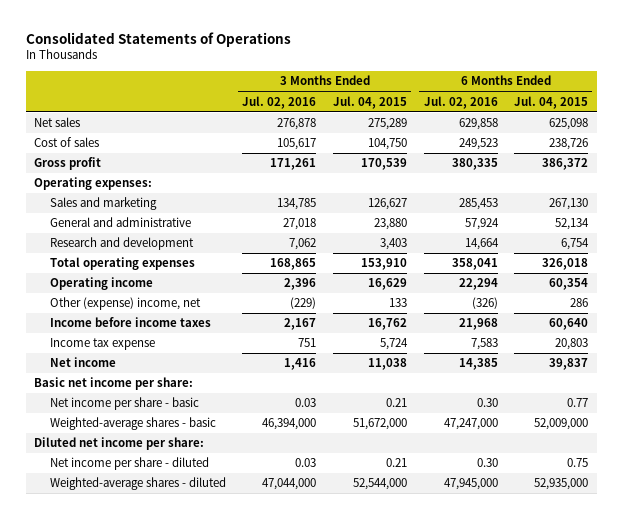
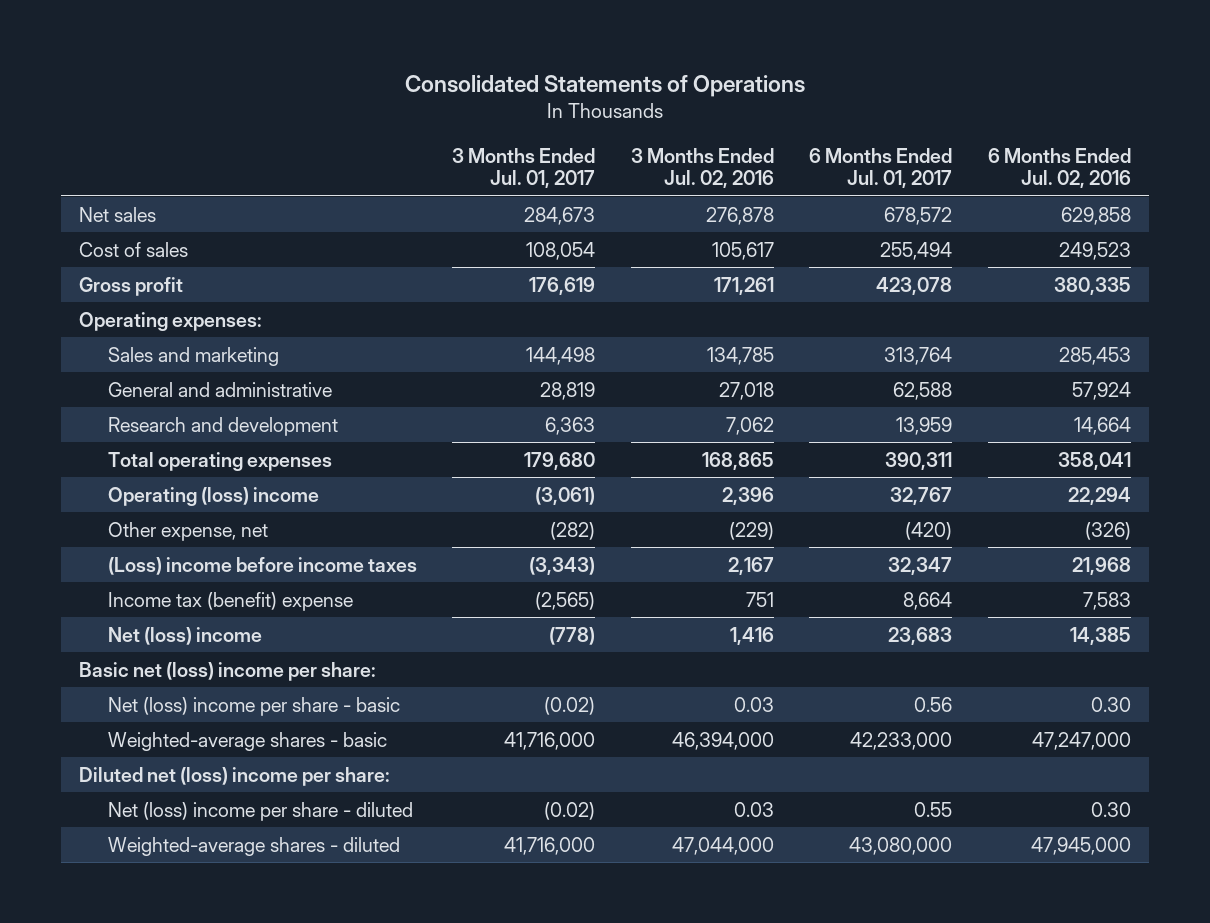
- | 3 Months Ended Jul. 02, 2016 | 3 Months Ended Jul. 04, 2015 | 6 Months Ended Jul. 02, 2016 | 6 Months Ended Jul. 04, 2015
+ | 3 Months Ended Jul. 01, 2017 | 3 Months Ended Jul. 02, 2016 | 6 Months Ended Jul. 01, 2017 | 6 Months Ended Jul. 02, 2016
- Operating income | 2,396 | 16,629 | 22,294 | 60,354
- Other (expense) income, net | (229) | 133 | (326) | 286
- Income before income taxes | 2,167 | 16,762 | 21,968 | 60,640
- Income tax expense | 751 | 5,724 | 7,583 | 20,803
- Net income | 1,416 | 11,038 | 14,385 | 39,837
- Basic net income per share:
- Net income per share - basic | 0.03 | 0.21 | 0.30 | 0.77
+ Operating (loss) income | (3,061) | 2,396 | 32,767 | 22,294
+ Other expense, net | (282) | (229) | (420) | (326)
+ (Loss) income before income taxes | (3,343) | 2,167 | 32,347 | 21,968
+ Income tax (benefit) expense | (2,565) | 751 | 8,664 | 7,583
+ Net (loss) income | (778) | 1,416 | 23,683 | 14,385
+ Basic net (loss) income per share:
+ Net (loss) income per share - basic | (0.02) | 0.03 | 0.56 | 0.30
- Diluted net income per share:
- Net income per share - diluted | 0.03 | 0.21 | 0.30 | 0.75
+ Diluted net (loss) income per share:
+ Net (loss) income per share - diluted | (0.02) | 0.03 | 0.55 | 0.30

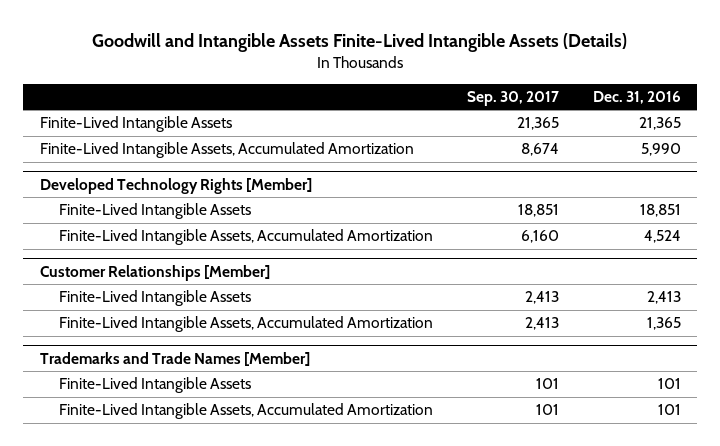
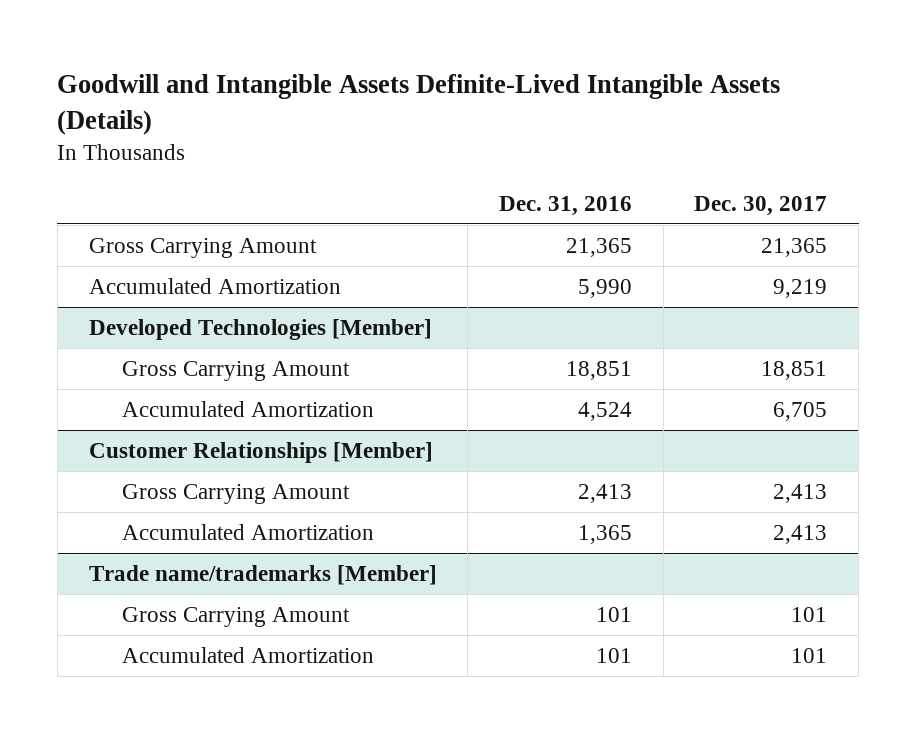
- Goodwill and Intangible Assets Finite-Lived Intangible Assets (Details)
+ Goodwill and Intangible Assets Definite-Lived Intangible Assets (Details)
- | Sep. 30, 2017 | Dec. 31, 2016
+ | Dec. 31, 2016 | Dec. 30, 2017
- Finite-Lived Intangible Assets | 21,365 | 21,365
- Finite-Lived Intangible Assets, Accumulated Amortization | 8,674 | 5,990
- Developed Technology Rights [Member]
- Finite-Lived Intangible Assets | 18,851 | 18,851
- Finite-Lived Intangible Assets, Accumulated Amortization | 6,160 | 4,524
+ Gross Carrying Amount | 21,365 | 21,365
+ Accumulated Amortization | 5,990 | 9,219
+ Developed Technologies [Member]
+ Gross Carrying Amount | 18,851 | 18,851
+ Accumulated Amortization | 4,524 | 6,705
@ Customer Relationships [Member]
- Finite-Lived Intangible Assets | 2,413 | 2,413
- Finite-Lived Intangible Assets, Accumulated Amortization | 2,413 | 1,365
- Trademarks and Trade Names [Member]
- Finite-Lived Intangible Assets | 101 | 101
- Finite-Lived Intangible Assets, Accumulated Amortization | 101 | 101
@ Customer Relationships [Member]
+ Gross Carrying Amount | 2,413 | 2,413
+ Accumulated Amortization | 1,365 | 2,413
+ Trade name/trademarks [Member]
+ Gross Carrying Amount | 101 | 101
+ Accumulated Amortization | 101 | 101

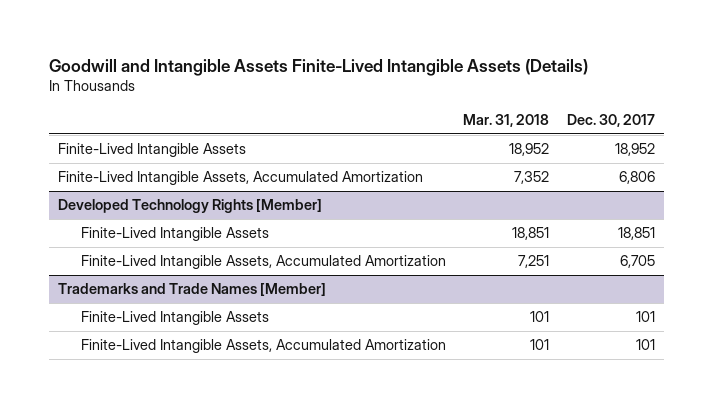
- Goodwill and Intangible Assets Definite-Lived Intangible Assets (Details)
+ Goodwill and Intangible Assets Finite-Lived Intangible Assets (Details)
- | Dec. 31, 2016 | Dec. 30, 2017
+ | Mar. 31, 2018 | Dec. 30, 2017
- Gross Carrying Amount | 21,365 | 21,365
- Accumulated Amortization | 5,990 | 9,219
- Developed Technologies [Member]
- Gross Carrying Amount | 18,851 | 18,851
- Accumulated Amortization | 4,524 | 6,705
- Customer Relationships [Member]
- Gross Carrying Amount | 2,413 | 2,413
- Accumulated Amortization | 1,365 | 2,413
- Trade name/trademarks [Member]
- Gross Carrying Amount | 101 | 101
- Accumulated Amortization | 101 | 101
+ Finite-Lived Intangible Assets | 18,952 | 18,952
+ Finite-Lived Intangible Assets, Accumulated Amortization | 7,352 | 6,806
+ Developed Technology Rights [Member]
+ Finite-Lived Intangible Assets | 18,851 | 18,851
+ Finite-Lived Intangible Assets, Accumulated Amortization | 7,251 | 6,705
+ Trademarks and Trade Names [Member]
+ Finite-Lived Intangible Assets | 101 | 101
+ Finite-Lived Intangible Assets, Accumulated Amortization | 101 | 101

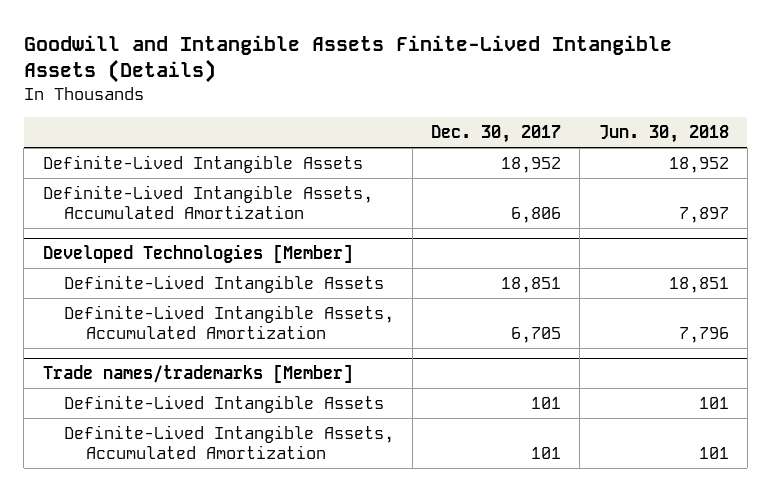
- | Mar. 31, 2018 | Dec. 30, 2017
+ | Dec. 30, 2017 | Jun. 30, 2018
- Finite-Lived Intangible Assets | 18,952 | 18,952
- Finite-Lived Intangible Assets, Accumulated Amortization | 7,352 | 6,806
- Developed Technology Rights [Member]
- Finite-Lived Intangible Assets | 18,851 | 18,851
- Finite-Lived Intangible Assets, Accumulated Amortization | 7,251 | 6,705
- Trademarks and Trade Names [Member]
- Finite-Lived Intangible Assets | 101 | 101
- Finite-Lived Intangible Assets, Accumulated Amortization | 101 | 101
+ Definite-Lived Intangible Assets | 18,952 | 18,952
+ Definite-Lived Intangible Assets, Accumulated Amortization | 6,806 | 7,897
+ Developed Technologies [Member]
+ Definite-Lived Intangible Assets | 18,851 | 18,851
+ Definite-Lived Intangible Assets, Accumulated Amortization | 6,705 | 7,796
+ Trade names/trademarks [Member]
+ Definite-Lived Intangible Assets | 101 | 101
+ Definite-Lived Intangible Assets, Accumulated Amortization | 101 | 101

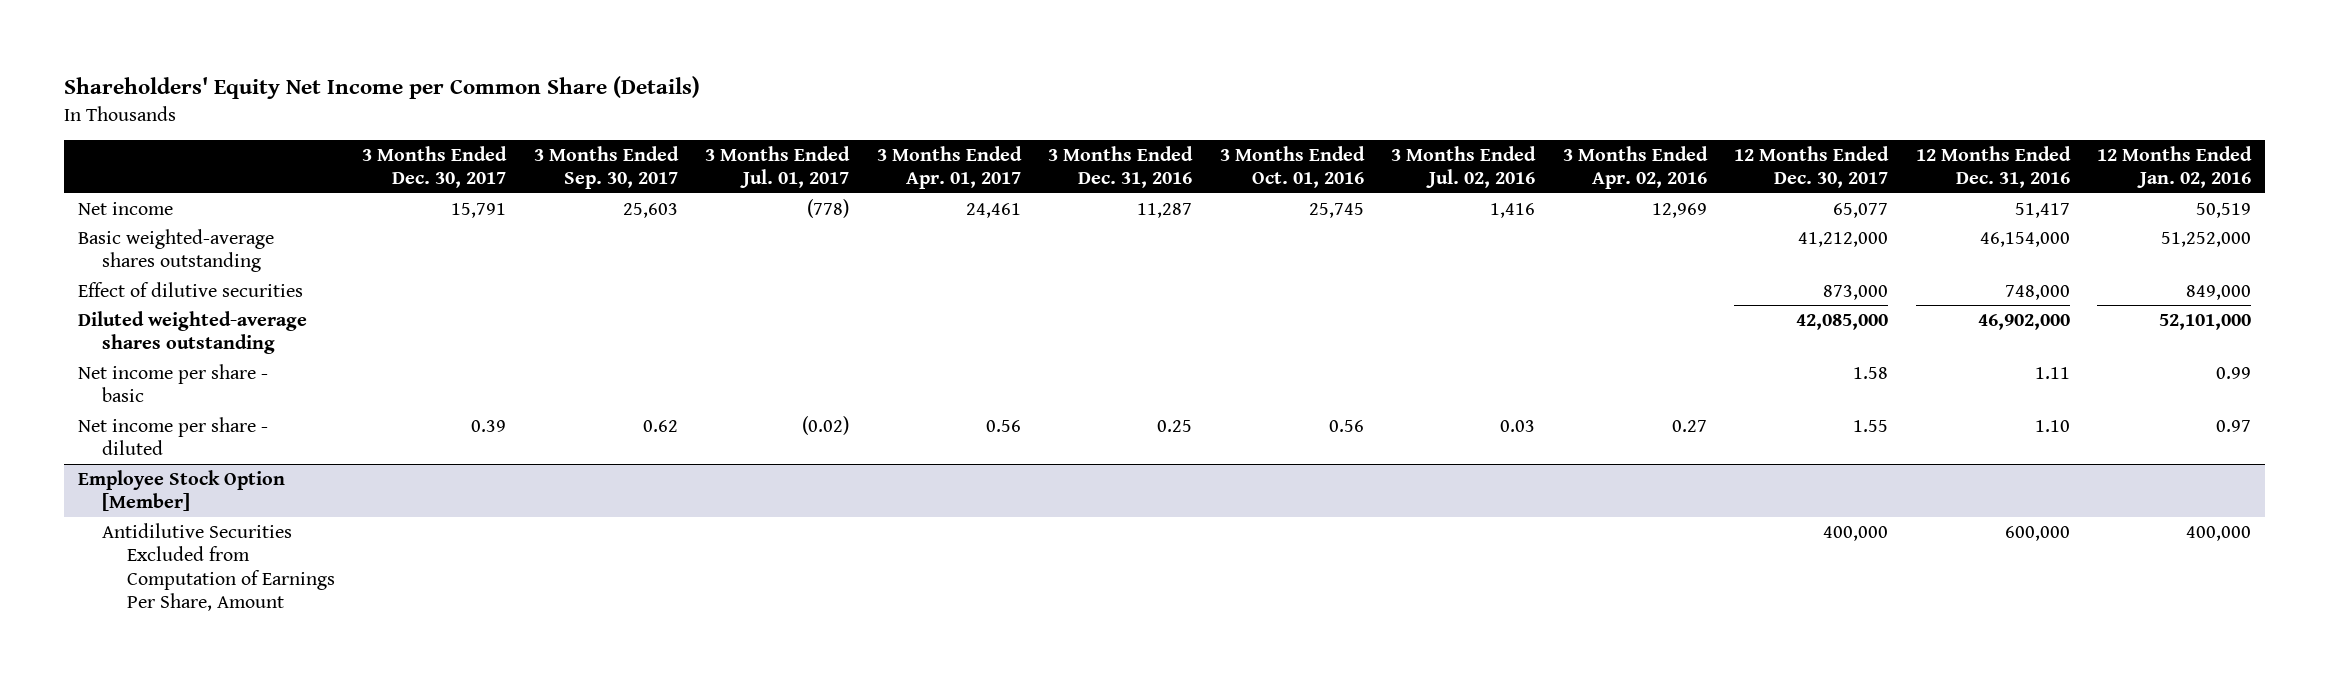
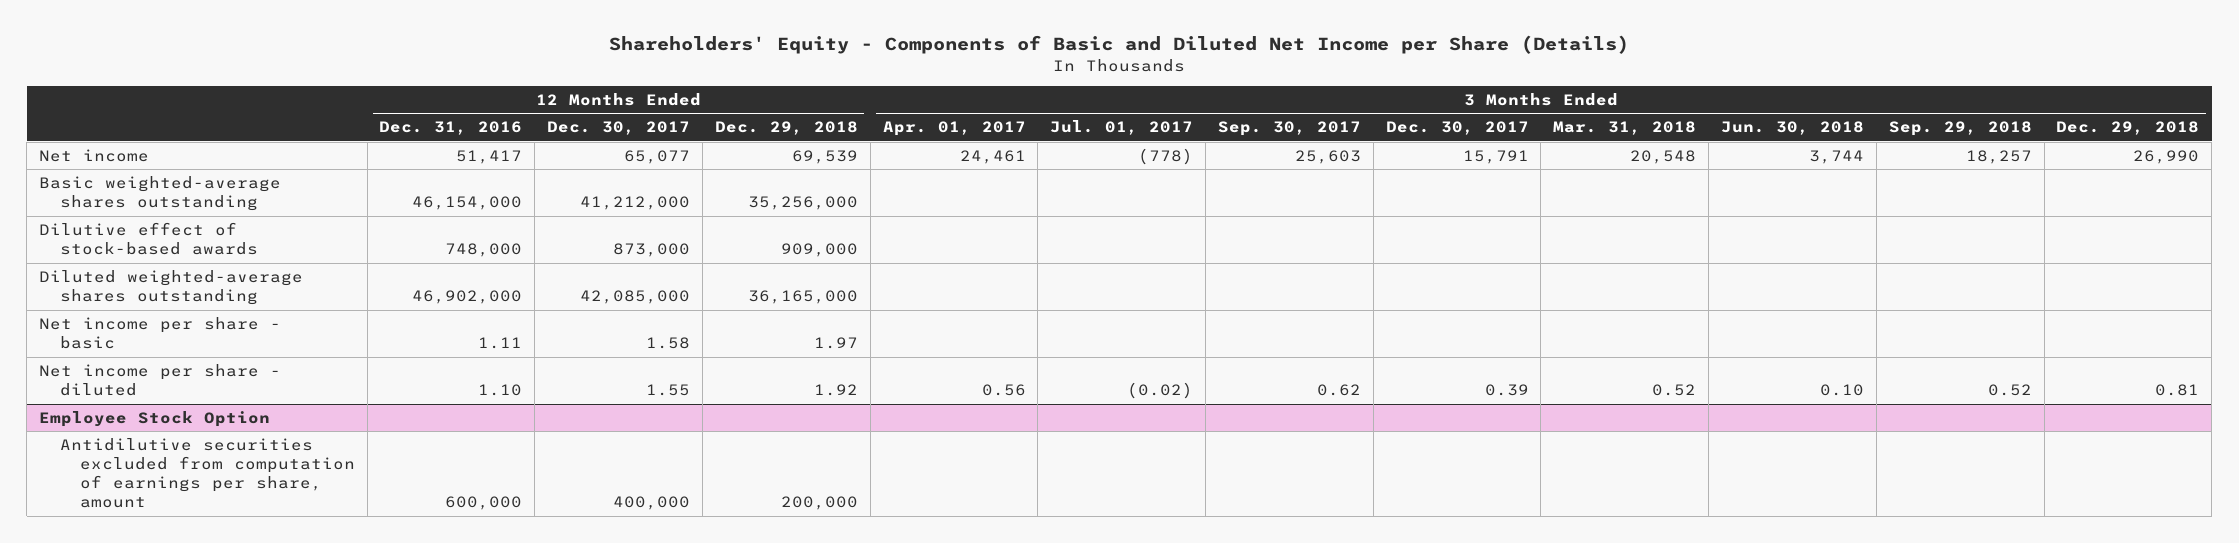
- Shareholders' Equity Net Income per Common Share (Details)
+ Shareholders' Equity - Components of Basic and Diluted Net Income per Share (Details)
- | 3 Months Ended Dec. 30, 2017 | 3 Months Ended Sep. 30, 2017 | 3 Months Ended Jul. 01, 2017 | 3 Months Ended Apr. 01, 2017 | 3 Months Ended Dec. 31, 2016 | 3 Months Ended Oct. 01, 2016 | 3 Months Ended Jul. 02, 2016 | 3 Months Ended Apr. 02, 2016 | 12 Months Ended Dec. 30, 2017 | 12 Months Ended Dec. 31, 2016 | 12 Months Ended Jan. 02, 2016
+ | 12 Months Ended Dec. 31, 2016 | 12 Months Ended Dec. 30, 2017 | 12 Months Ended Dec. 29, 2018 | 3 Months Ended Apr. 01, 2017 | 3 Months Ended Jul. 01, 2017 | 3 Months Ended Sep. 30, 2017 | 3 Months Ended Dec. 30, 2017 | 3 Months Ended Mar. 31, 2018 | 3 Months Ended Jun. 30, 2018 | 3 Months Ended Sep. 29, 2018 | 3 Months Ended Dec. 29, 2018
- Effect of dilutive securities | | | | | | | | | 873,000 | 748,000 | 849,000
+ Dilutive effect of stock-based awards | 748,000 | 873,000 | 909,000 | | | | | | | |
- Employee Stock Option [Member]
- Antidilutive Securities Excluded from Computation of Earnings Per Share, Amount | | | | | | | | | 400,000 | 600,000 | 400,000
+ Employee Stock Option
+ Antidilutive securities excluded from computation of earnings per share, amount | 600,000 | 400,000 | 200,000 | | | | | | | |

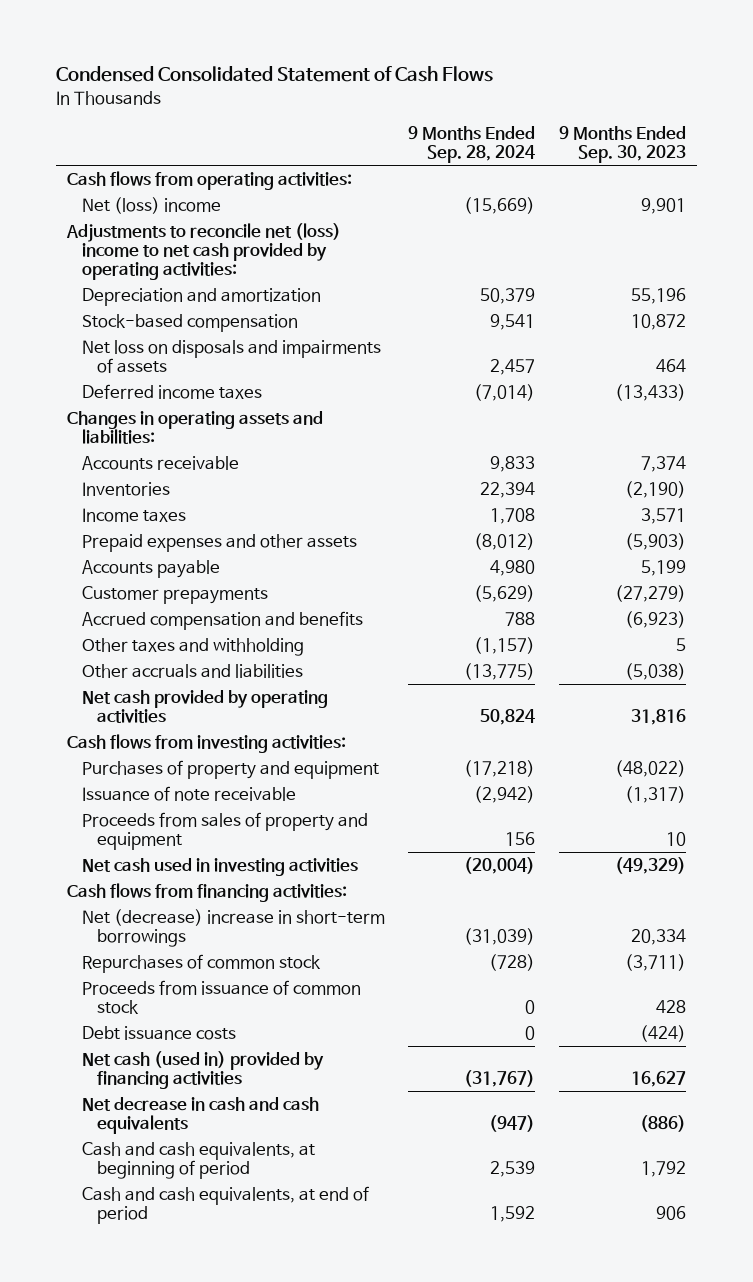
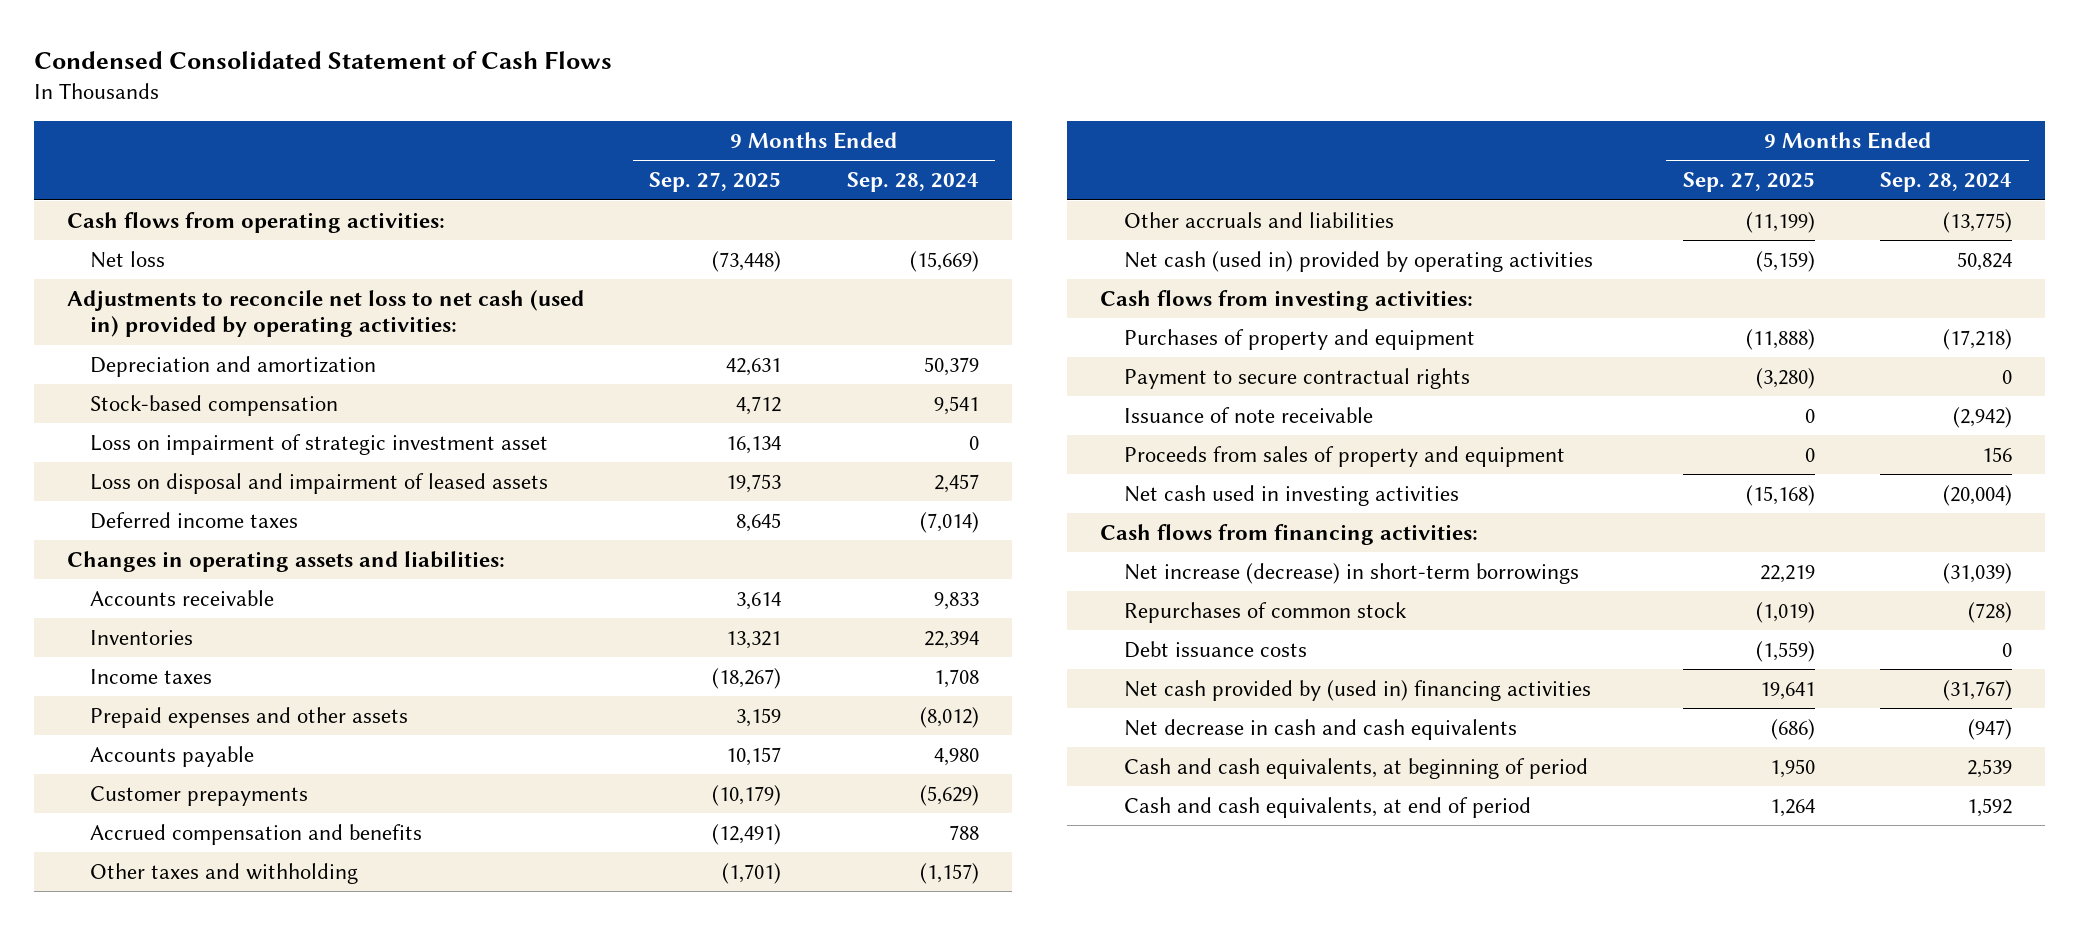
- | 9 Months Ended Sep. 28, 2024 | 9 Months Ended Sep. 30, 2023
+ | 9 Months Ended Sep. 27, 2025 | 9 Months Ended Sep. 28, 2024
- Net (loss) income | (15,669) | 9,901
- Adjustments to reconcile net (loss) income to net cash provided by operating activities:
+ Net loss | (73,448) | (15,669)
+ Adjustments to reconcile net loss to net cash (used in) provided by operating activities:
- Net loss on disposals and impairments of assets | 2,457 | 464
+ Loss on impairment of strategic investment asset | 16,134 | 0
+ Loss on disposal and impairment of leased assets | 19,753 | 2,457
- Net cash provided by operating activities | 50,824 | 31,816
+ Net cash (used in) provided by operating activities | (5,159) | 50,824
+ Payment to secure contractual rights | (3,280) | 0
- Net (decrease) increase in short-term borrowings | (31,039) | 20,334
+ Net increase (decrease) in short-term borrowings | 22,219 | (31,039)
- Proceeds from issuance of common stock | 0 | 428
- Net cash (used in) provided by financing activities | (31,767) | 16,627
+ Net cash provided by (used in) financing activities | 19,641 | (31,767)

